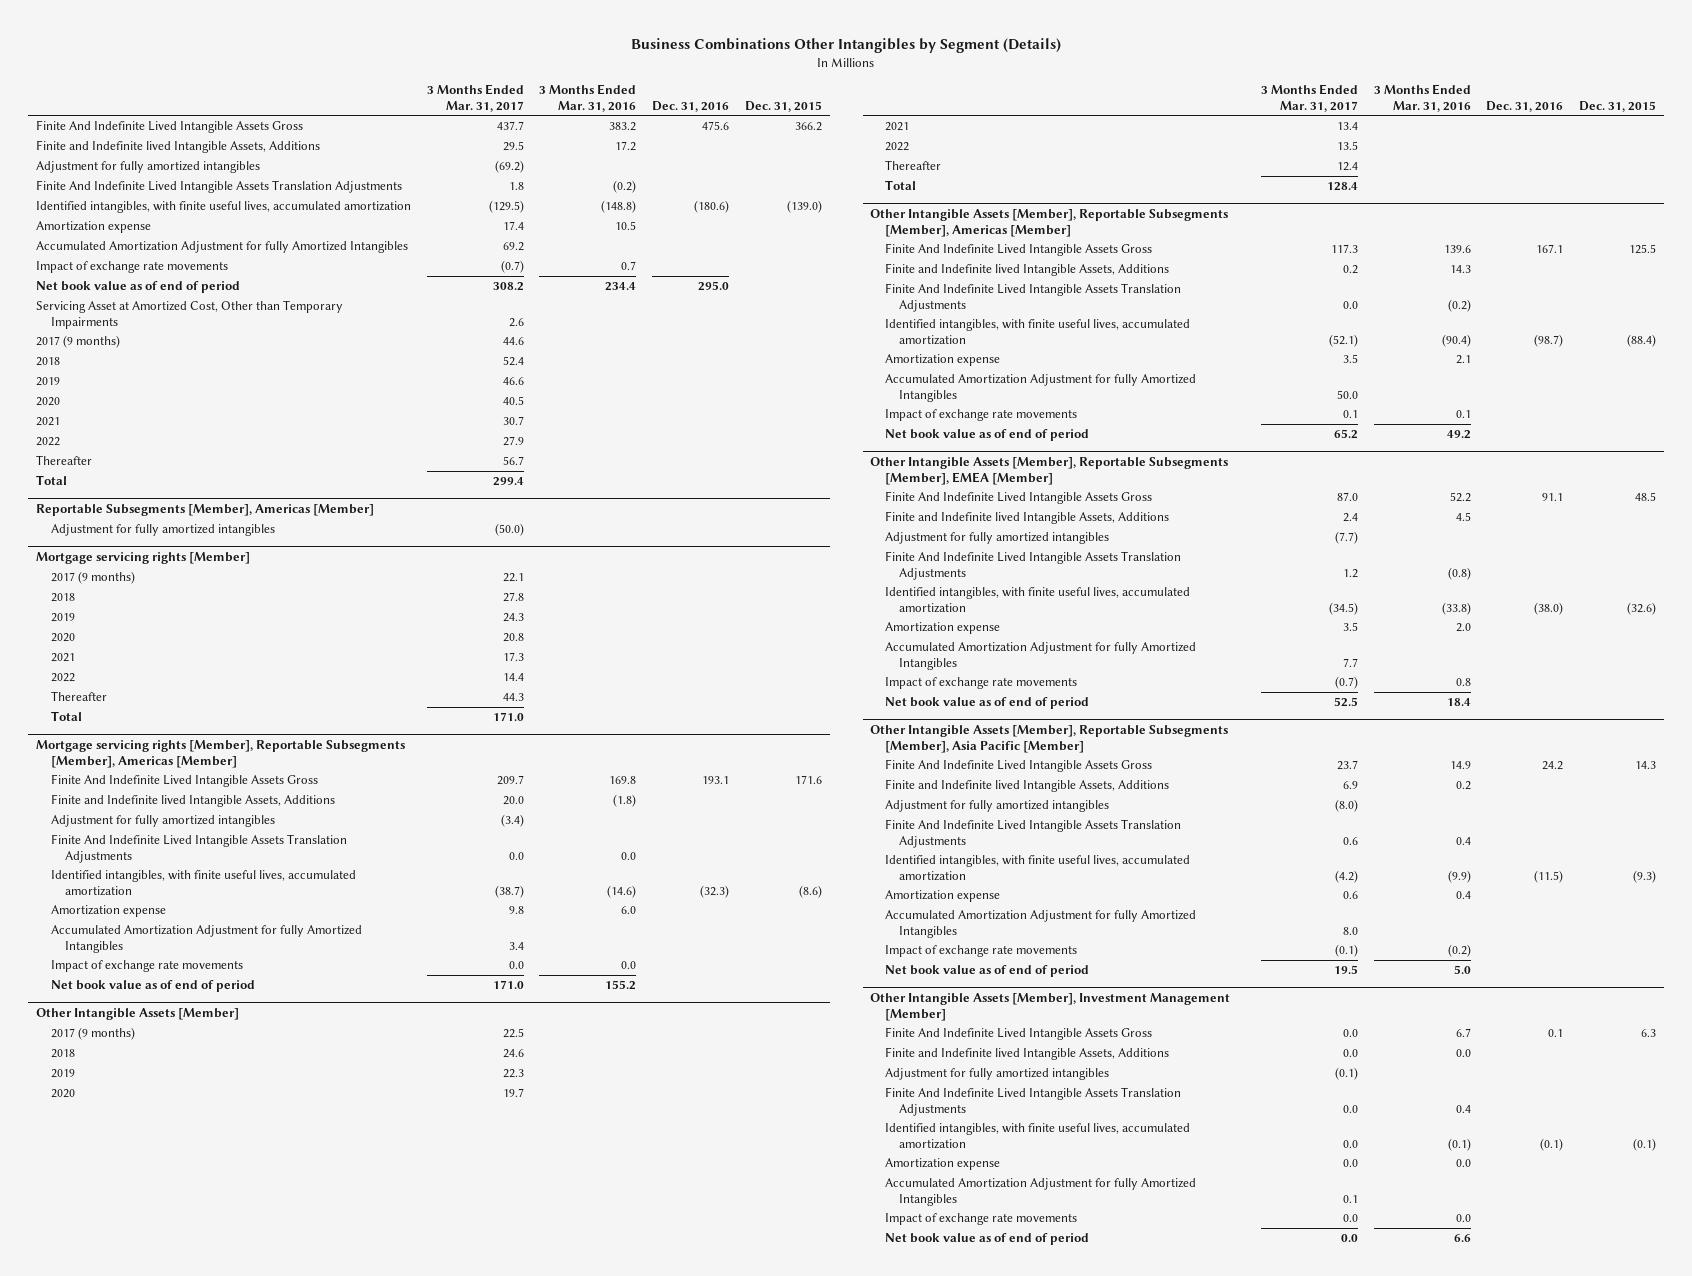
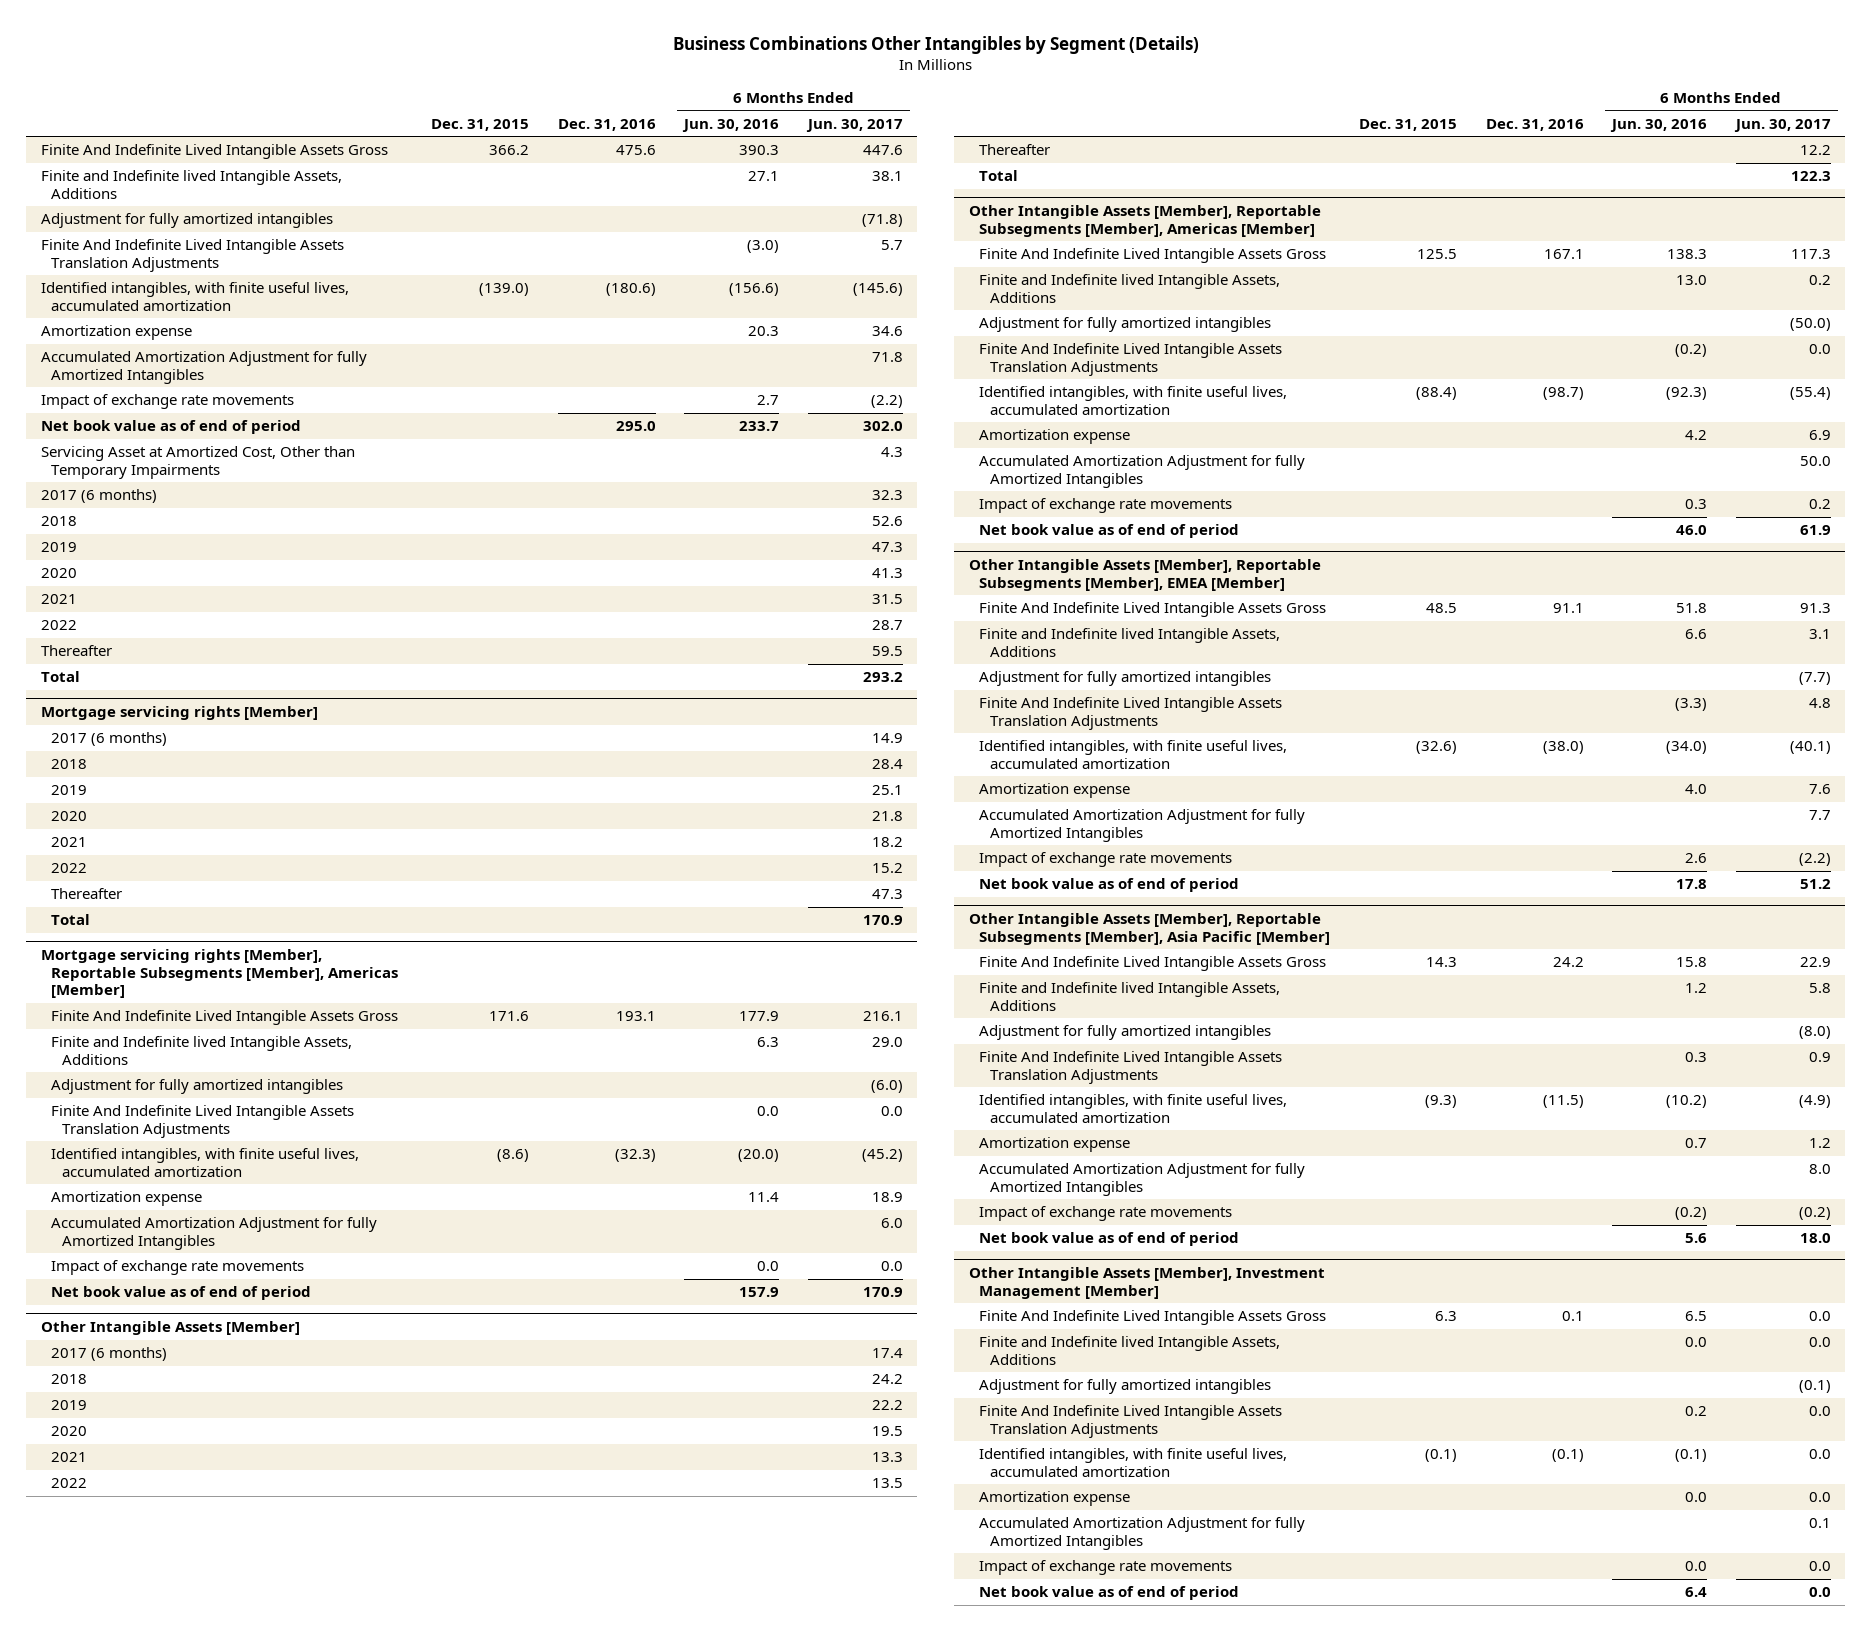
- | 3 Months Ended Mar. 31, 2017 | 3 Months Ended Mar. 31, 2016 | Dec. 31, 2016 | Dec. 31, 2015
+ | Dec. 31, 2015 | Dec. 31, 2016 | 6 Months Ended Jun. 30, 2016 | 6 Months Ended Jun. 30, 2017
- 2017 (9 months) | 44.6 | | |
+ 2017 (6 months) | | | | 32.3
- Reportable Subsegments [Member], Americas [Member]
- Adjustment for fully amortized intangibles | (50.0) | | |
@ Mortgage servicing rights [Member]
- 2017 (9 months) | 22.1 | | |
+ 2017 (6 months) | | | | 14.9
@ Other Intangible Assets [Member]
- 2017 (9 months) | 22.5 | | |
+ 2017 (6 months) | | | | 17.4
@ Other Intangible Assets [Member], Reportable Subsegments [Member], Americas [Member]
+ Adjustment for fully amortized intangibles | | | | (50.0)

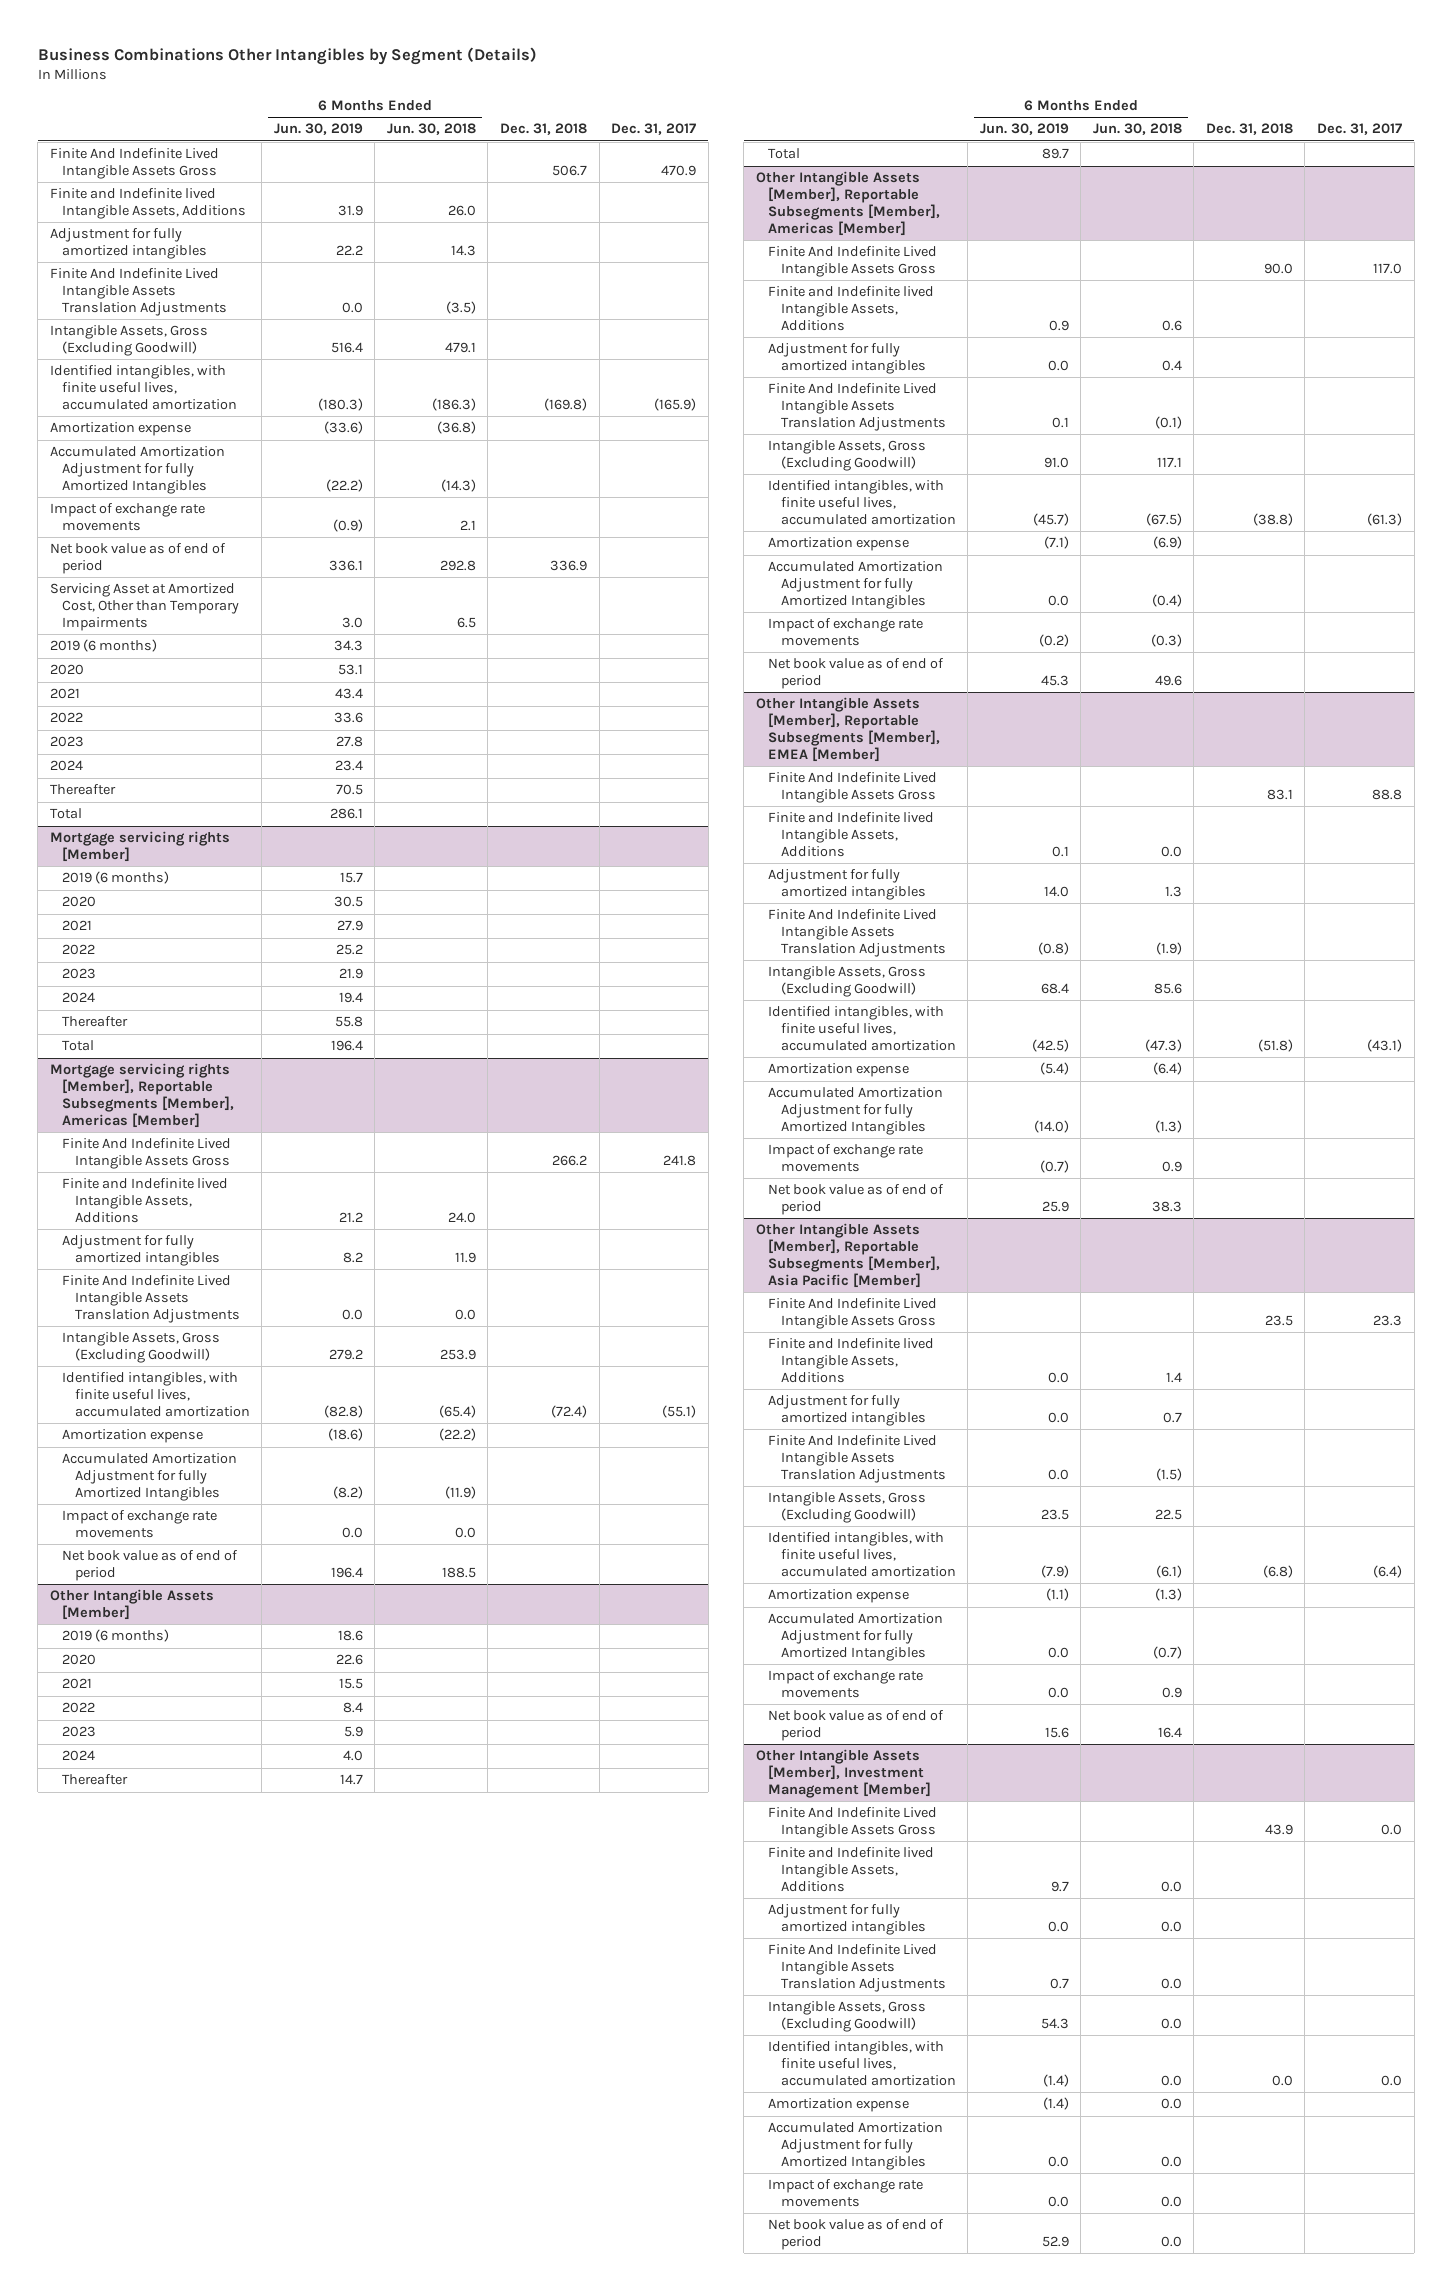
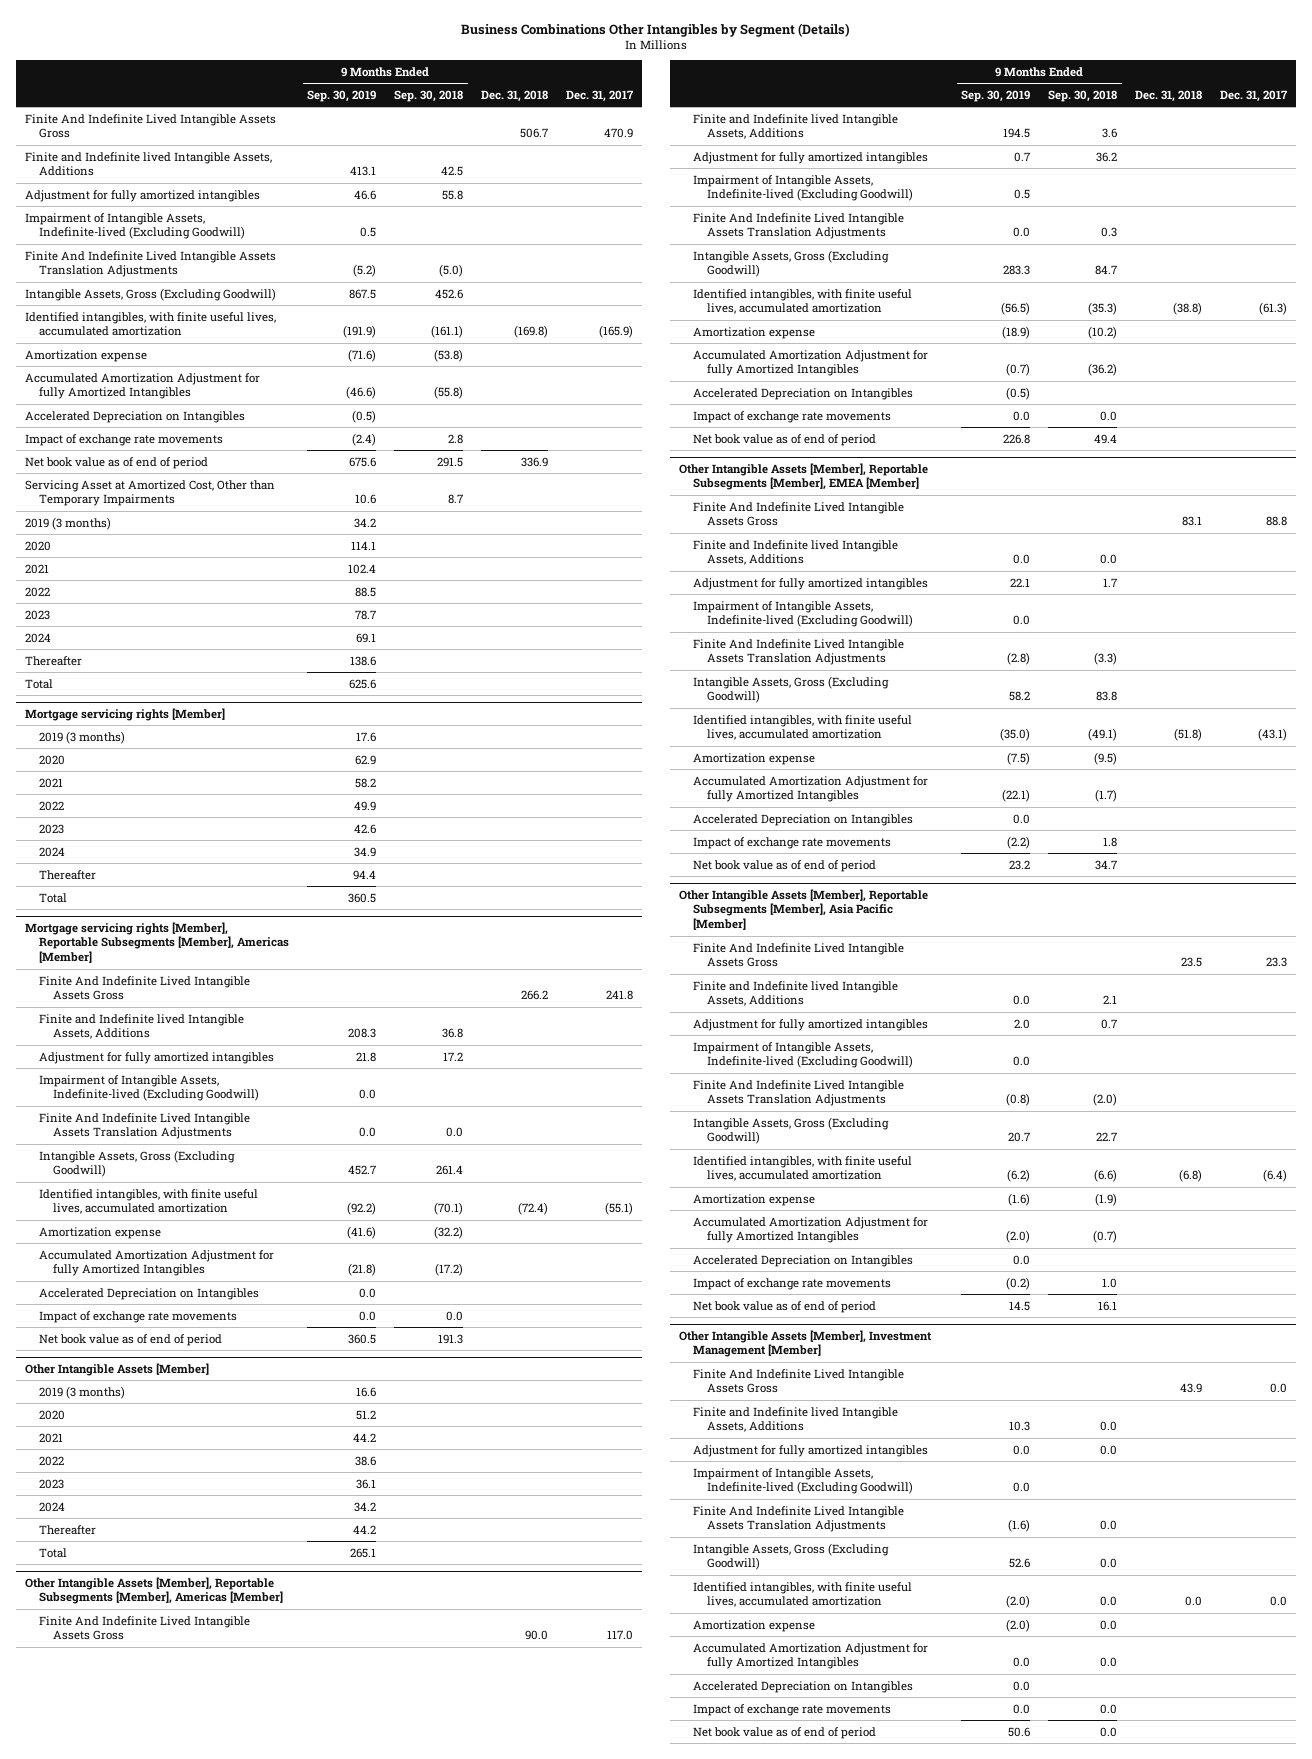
- | 6 Months Ended Jun. 30, 2019 | 6 Months Ended Jun. 30, 2018 | Dec. 31, 2018 | Dec. 31, 2017
+ | 9 Months Ended Sep. 30, 2019 | 9 Months Ended Sep. 30, 2018 | Dec. 31, 2018 | Dec. 31, 2017
+ Impairment of Intangible Assets, Indefinite-lived (Excluding Goodwill) | 0.5 | | |
+ Accelerated Depreciation on Intangibles | (0.5) | | |
- 2019 (6 months) | 34.3 | | |
+ 2019 (3 months) | 34.2 | | |
@ Mortgage servicing rights [Member]
- 2019 (6 months) | 15.7 | | |
+ 2019 (3 months) | 17.6 | | |
@ Mortgage servicing rights [Member], Reportable Subsegments [Member], Americas [Member]
+ Impairment of Intangible Assets, Indefinite-lived (Excluding Goodwill) | 0.0 | | |
+ Accelerated Depreciation on Intangibles | 0.0 | | |
@ Other Intangible Assets [Member]
- 2019 (6 months) | 18.6 | | |
+ 2019 (3 months) | 16.6 | | |
@ Other Intangible Assets [Member], Reportable Subsegments [Member], Americas [Member]
+ Impairment of Intangible Assets, Indefinite-lived (Excluding Goodwill) | 0.5 | | |
+ Accelerated Depreciation on Intangibles | (0.5) | | |
@ Other Intangible Assets [Member], Reportable Subsegments [Member], EMEA [Member]
+ Impairment of Intangible Assets, Indefinite-lived (Excluding Goodwill) | 0.0 | | |
+ Accelerated Depreciation on Intangibles | 0.0 | | |
@ Other Intangible Assets [Member], Reportable Subsegments [Member], Asia Pacific [Member]
+ Impairment of Intangible Assets, Indefinite-lived (Excluding Goodwill) | 0.0 | | |
+ Accelerated Depreciation on Intangibles | 0.0 | | |
@ Other Intangible Assets [Member], Investment Management [Member]
+ Impairment of Intangible Assets, Indefinite-lived (Excluding Goodwill) | 0.0 | | |
+ Accelerated Depreciation on Intangibles | 0.0 | | |

